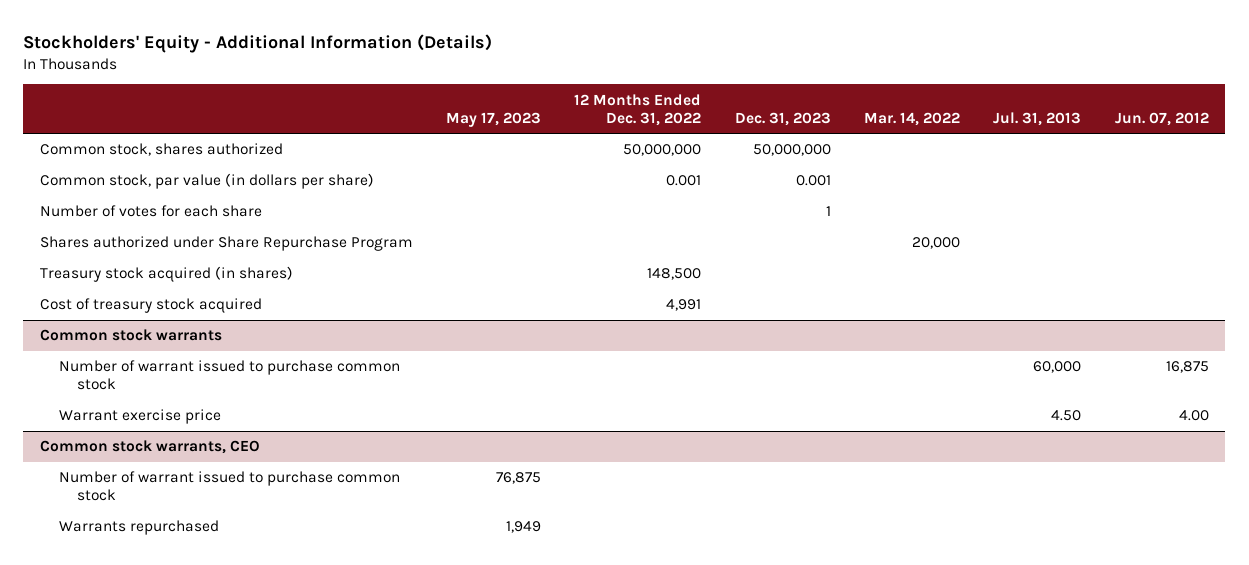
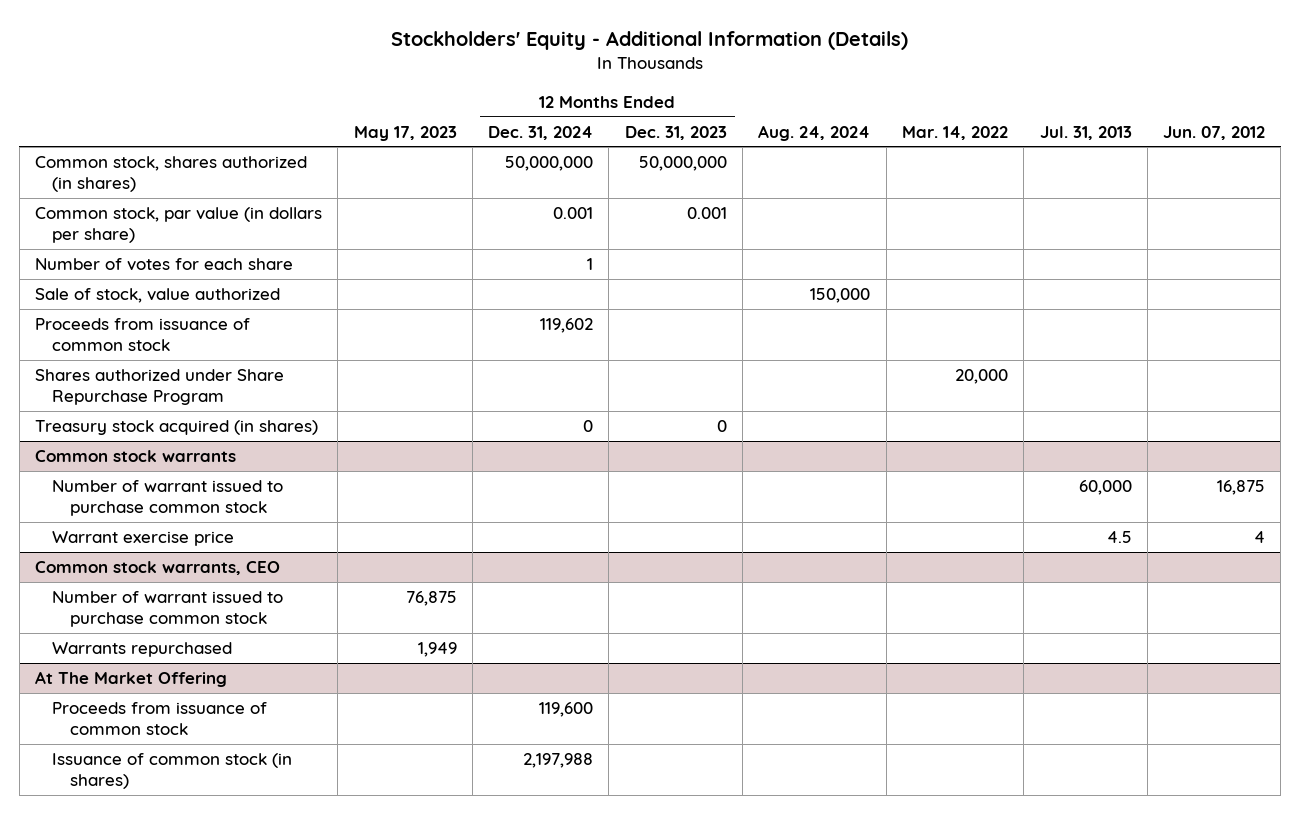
- | May 17, 2023 | 12 Months Ended Dec. 31, 2022 | Dec. 31, 2023 | Mar. 14, 2022 | Jul. 31, 2013 | Jun. 07, 2012
+ | May 17, 2023 | 12 Months Ended Dec. 31, 2024 | 12 Months Ended Dec. 31, 2023 | Aug. 24, 2024 | Mar. 14, 2022 | Jul. 31, 2013 | Jun. 07, 2012
- Common stock, shares authorized | | 50,000,000 | 50,000,000 | | |
+ Common stock, shares authorized (in shares) | | 50,000,000 | 50,000,000 | | | |
+ Sale of stock, value authorized | | | | 150,000 | | |
+ Proceeds from issuance of common stock | | 119,602 | | | | |
- Cost of treasury stock acquired | | 4,991 | | | |
@ Common stock warrants
- Warrant exercise price | | | | | 4.50 | 4.00
+ Warrant exercise price | | | | | | 4.5 | 4
+ At The Market Offering
+ Proceeds from issuance of common stock | | 119,600 | | | | |
+ Issuance of common stock (in shares) | | 2,197,988 | | | | |

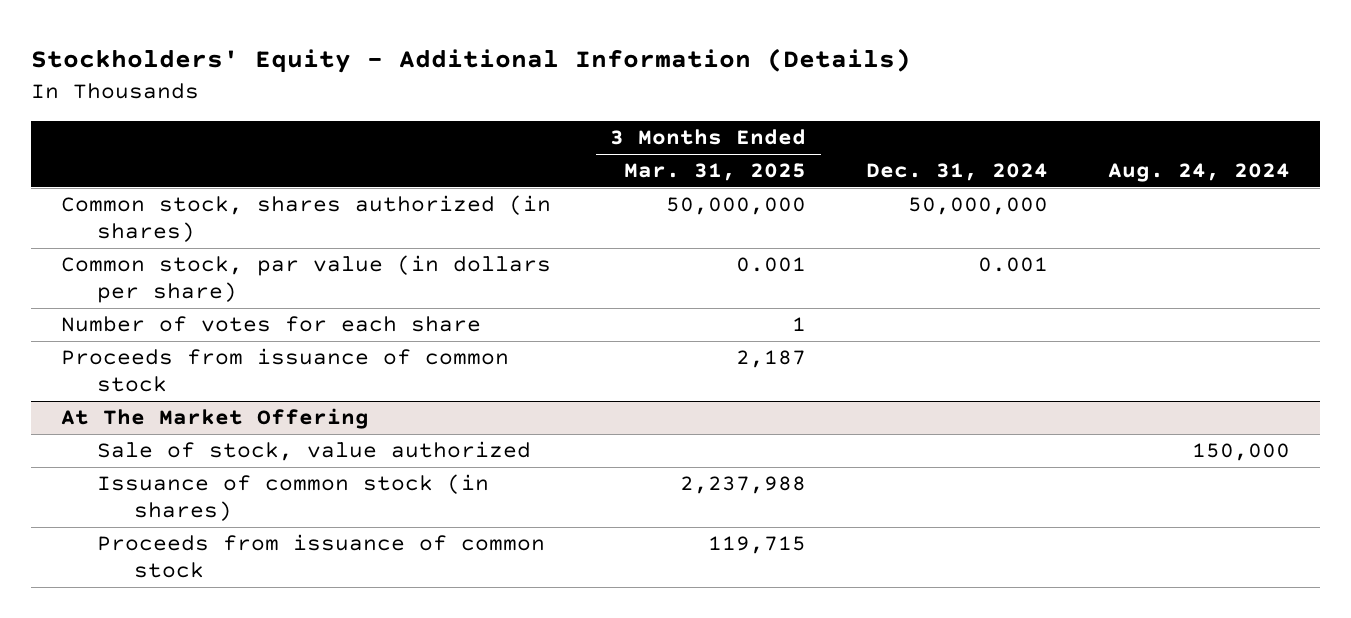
- | May 17, 2023 | 12 Months Ended Dec. 31, 2024 | 12 Months Ended Dec. 31, 2023 | Aug. 24, 2024 | Mar. 14, 2022 | Jul. 31, 2013 | Jun. 07, 2012
+ | 3 Months Ended Mar. 31, 2025 | Dec. 31, 2024 | Aug. 24, 2024
- Sale of stock, value authorized | | | | 150,000 | | |
- Shares authorized under Share Repurchase Program | | | | | 20,000 | |
- Treasury stock acquired (in shares) | | 0 | 0 | | | |
- Common stock warrants
- Number of warrant issued to purchase common stock | | | | | | 60,000 | 16,875
- Warrant exercise price | | | | | | 4.5 | 4
- Common stock warrants, CEO
- Number of warrant issued to purchase common stock | 76,875 | | | | | |
- Warrants repurchased | 1,949 | | | | | |
@ At The Market Offering
+ Sale of stock, value authorized | | | 150,000
moved down: Proceeds from issuance of common stock | 119,715 | |

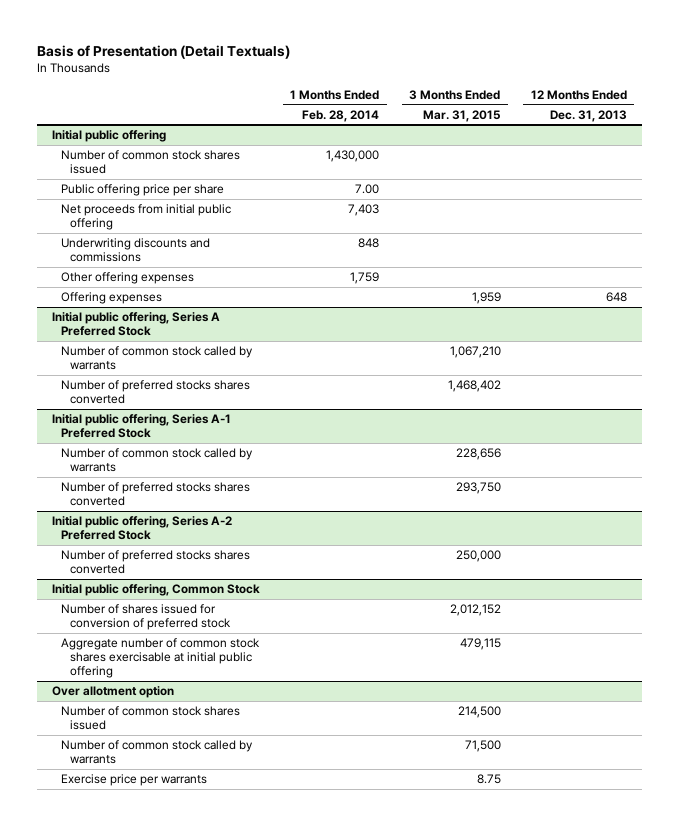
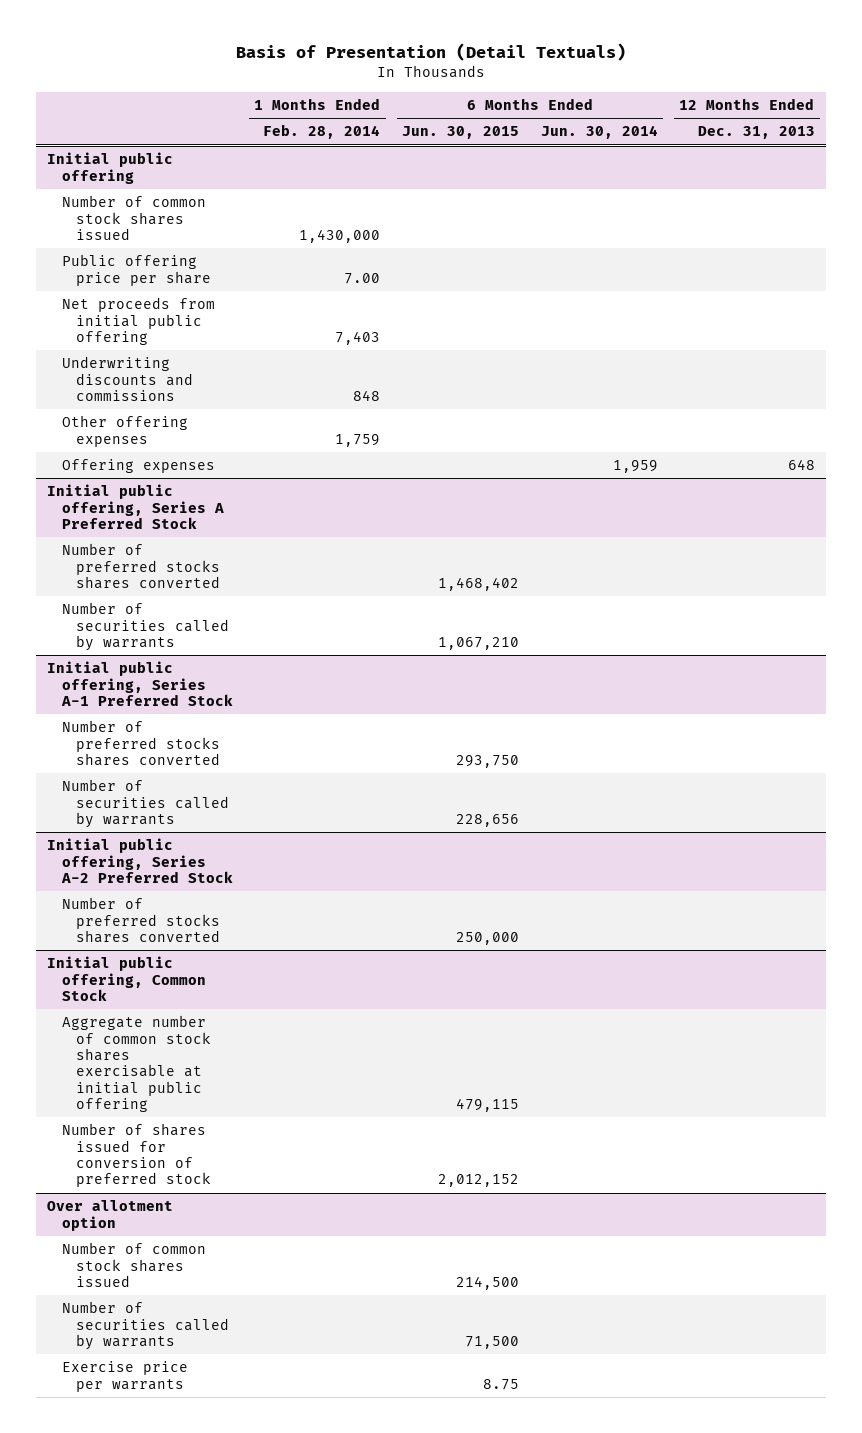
- | 1 Months Ended Feb. 28, 2014 | 3 Months Ended Mar. 31, 2015 | 12 Months Ended Dec. 31, 2013
+ | 1 Months Ended Feb. 28, 2014 | 6 Months Ended Jun. 30, 2015 | 6 Months Ended Jun. 30, 2014 | 12 Months Ended Dec. 31, 2013
@ Initial public offering, Series A Preferred Stock
- Number of common stock called by warrants | | 1,067,210 |
+ Number of securities called by warrants | | 1,067,210 | |
@ Initial public offering, Series A-1 Preferred Stock
- Number of common stock called by warrants | | 228,656 |
+ Number of securities called by warrants | | 228,656 | |
@ Initial public offering, Common Stock
moved down: Number of shares issued for conversion of preferred stock | | 2,012,152 | |
@ Over allotment option
- Number of common stock called by warrants | | 71,500 |
+ Number of securities called by warrants | | 71,500 | |

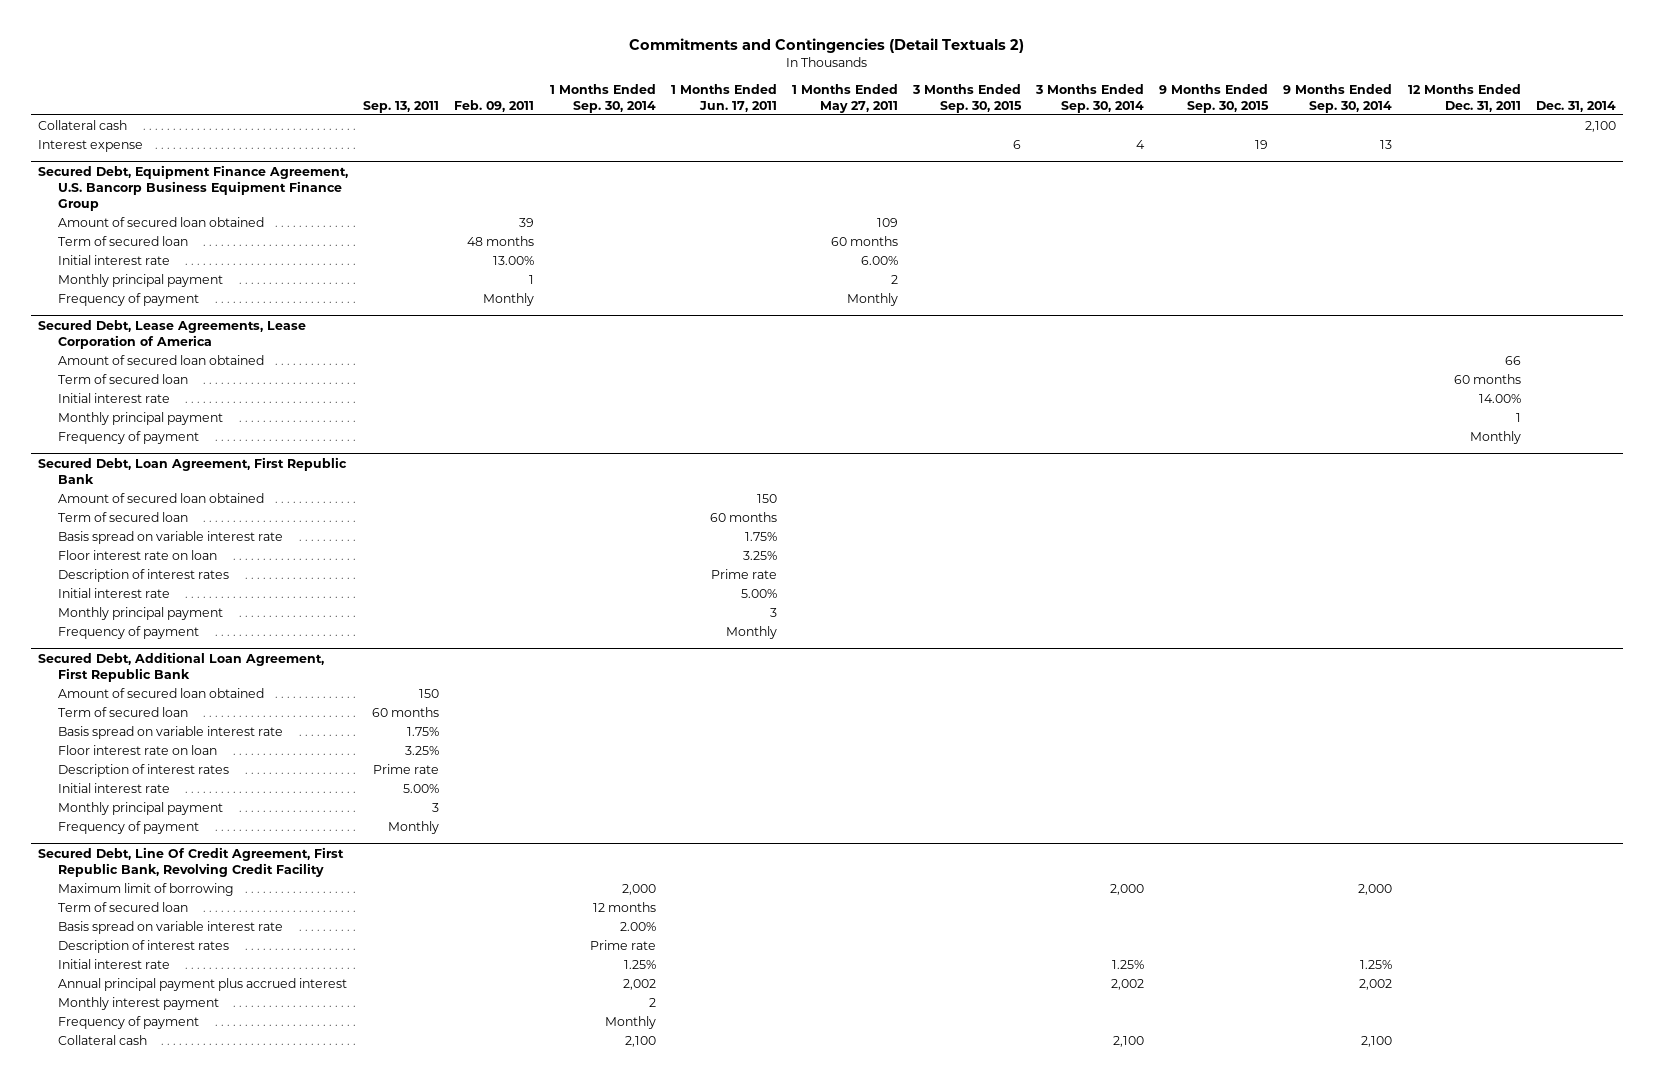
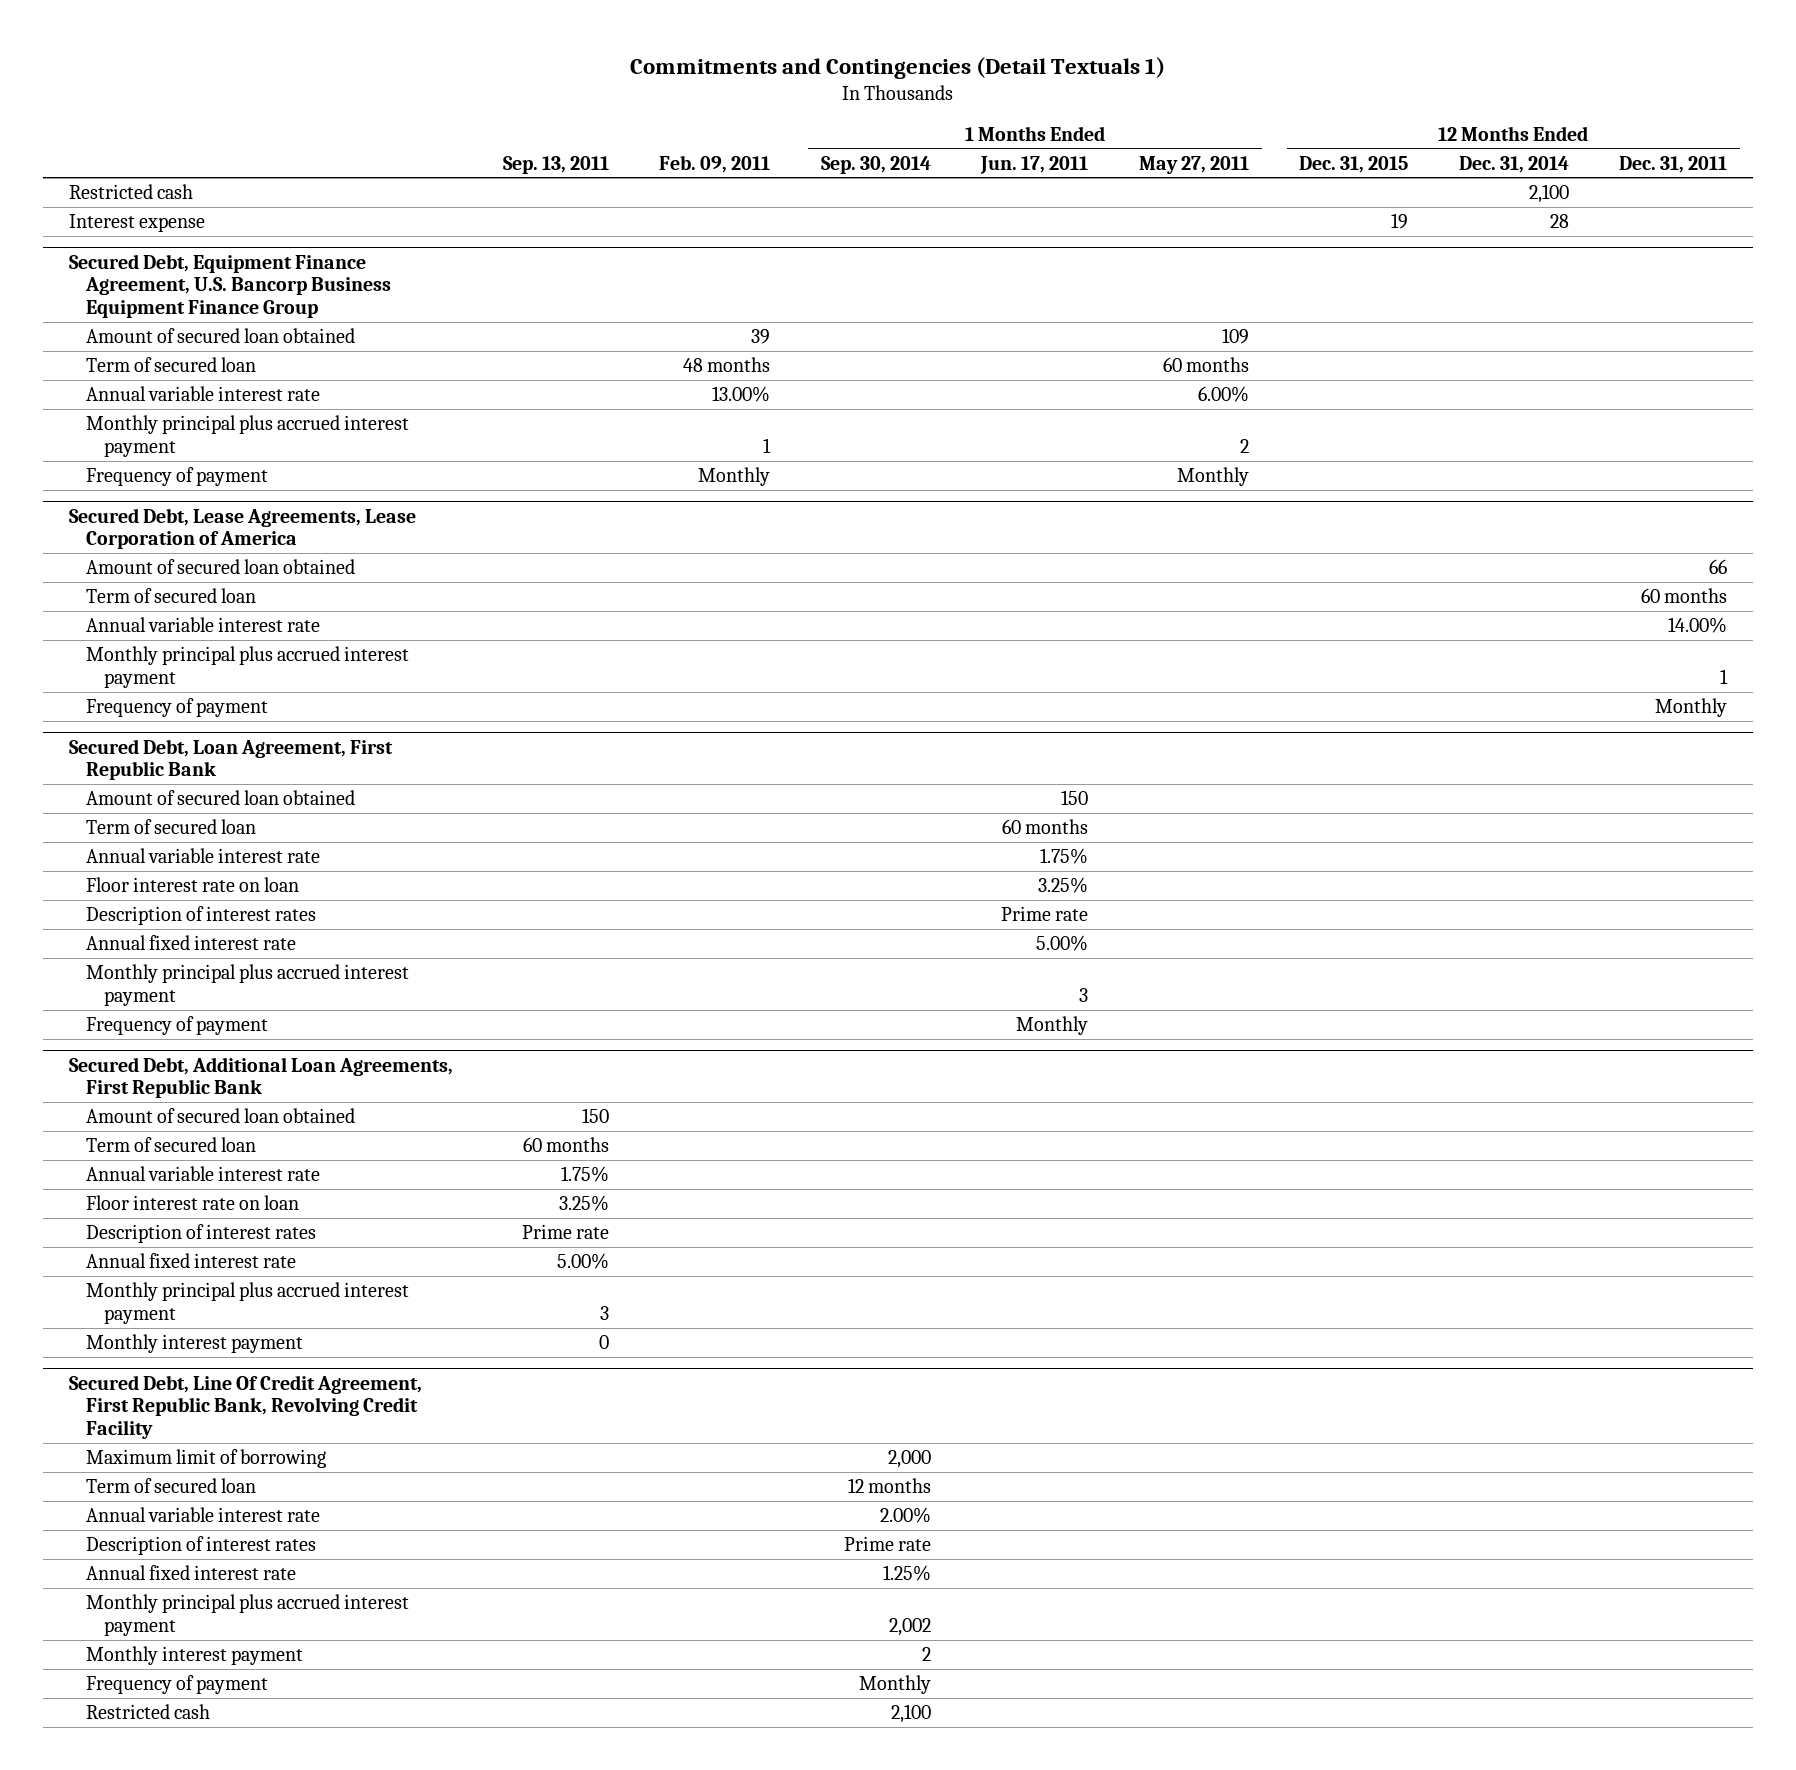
- Commitments and Contingencies (Detail Textuals 2)
+ Commitments and Contingencies (Detail Textuals 1)
- | Sep. 13, 2011 | Feb. 09, 2011 | 1 Months Ended Sep. 30, 2014 | 1 Months Ended Jun. 17, 2011 | 1 Months Ended May 27, 2011 | 3 Months Ended Sep. 30, 2015 | 3 Months Ended Sep. 30, 2014 | 9 Months Ended Sep. 30, 2015 | 9 Months Ended Sep. 30, 2014 | 12 Months Ended Dec. 31, 2011 | Dec. 31, 2014
+ | Sep. 13, 2011 | Feb. 09, 2011 | 1 Months Ended Sep. 30, 2014 | 1 Months Ended Jun. 17, 2011 | 1 Months Ended May 27, 2011 | 12 Months Ended Dec. 31, 2015 | 12 Months Ended Dec. 31, 2014 | 12 Months Ended Dec. 31, 2011
- Collateral cash | | | | | | | | | | | 2,100
+ Restricted cash | | | | | | | 2,100 |
@ Secured Debt, Equipment Finance Agreement, U.S. Bancorp Business Equipment Finance Group
- Initial interest rate | | 13.00% | | | 6.00% | | | | | |
- Monthly principal payment | | 1 | | | 2 | | | | | |
+ Annual variable interest rate | | 13.00% | | | 6.00% | | |
+ Monthly principal plus accrued interest payment | | 1 | | | 2 | | |
@ Secured Debt, Lease Agreements, Lease Corporation of America
- Initial interest rate | | | | | | | | | | 14.00% |
- Monthly principal payment | | | | | | | | | | 1 |
+ Annual variable interest rate | | | | | | | | 14.00%
+ Monthly principal plus accrued interest payment | | | | | | | | 1
@ Secured Debt, Loan Agreement, First Republic Bank
- Basis spread on variable interest rate | | | | 1.75% | | | | | | |
+ Annual variable interest rate | | | | 1.75% | | | |
- Initial interest rate | | | | 5.00% | | | | | | |
- Monthly principal payment | | | | 3 | | | | | | |
+ Annual fixed interest rate | | | | 5.00% | | | |
+ Monthly principal plus accrued interest payment | | | | 3 | | | |
- Secured Debt, Additional Loan Agreement, First Republic Bank
+ Secured Debt, Additional Loan Agreements, First Republic Bank
- Basis spread on variable interest rate | 1.75% | | | | | | | | | |
+ Annual variable interest rate | 1.75% | | | | | | |
- Initial interest rate | 5.00% | | | | | | | | | |
- Monthly principal payment | 3 | | | | | | | | | |
- Frequency of payment | Monthly | | | | | | | | | |
+ Annual fixed interest rate | 5.00% | | | | | | |
+ Monthly principal plus accrued interest payment | 3 | | | | | | |
+ Monthly interest payment | 0 | | | | | | |
@ Secured Debt, Line Of Credit Agreement, First Republic Bank, Revolving Credit Facility
- Basis spread on variable interest rate | | | 2.00% | | | | | | | |
+ Annual variable interest rate | | | 2.00% | | | | |
- Initial interest rate | | | 1.25% | | | | 1.25% | | 1.25% | |
- Annual principal payment plus accrued interest | | | 2,002 | | | | 2,002 | | 2,002 | |
+ Annual fixed interest rate | | | 1.25% | | | | |
+ Monthly principal plus accrued interest payment | | | 2,002 | | | | |
- Collateral cash | | | 2,100 | | | | 2,100 | | 2,100 | |
+ Restricted cash | | | 2,100 | | | | |

